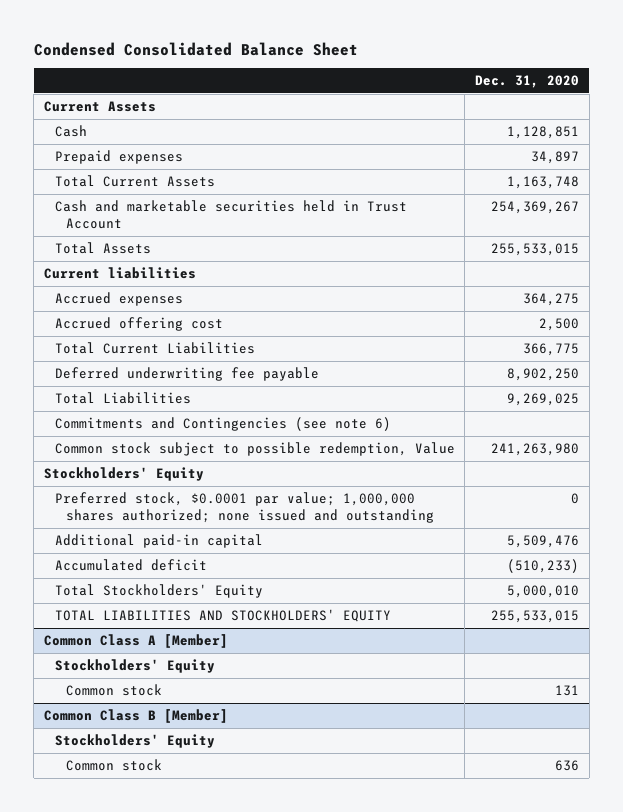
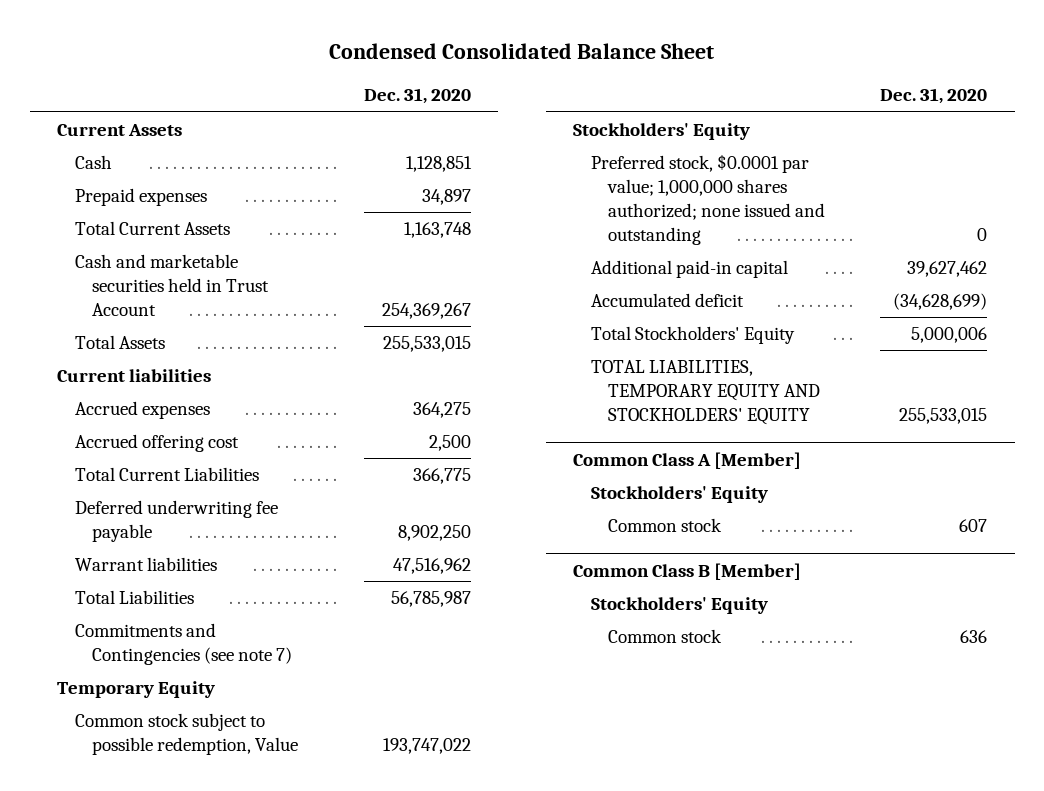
- Total Liabilities | 9,269,025
- Commitments and Contingencies (see note 6)
- Common stock subject to possible redemption, Value | 241,263,980
+ Warrant liabilities | 47,516,962
+ Total Liabilities | 56,785,987
+ Commitments and Contingencies (see note 7)
+ Temporary Equity
+ Common stock subject to possible redemption, Value | 193,747,022
- Additional paid-in capital | 5,509,476
- Accumulated deficit | (510,233)
- Total Stockholders' Equity | 5,000,010
- TOTAL LIABILITIES AND STOCKHOLDERS' EQUITY | 255,533,015
+ Additional paid-in capital | 39,627,462
+ Accumulated deficit | (34,628,699)
+ Total Stockholders' Equity | 5,000,006
+ TOTAL LIABILITIES, TEMPORARY EQUITY AND STOCKHOLDERS' EQUITY | 255,533,015
@ Common Class A [Member]
- Common stock | 131
+ Common stock | 607

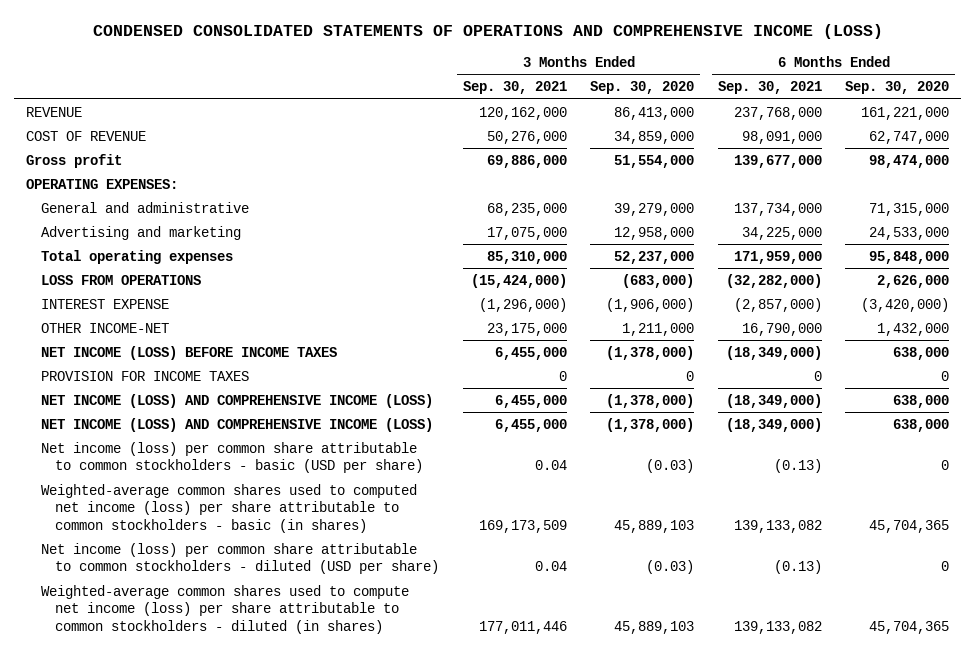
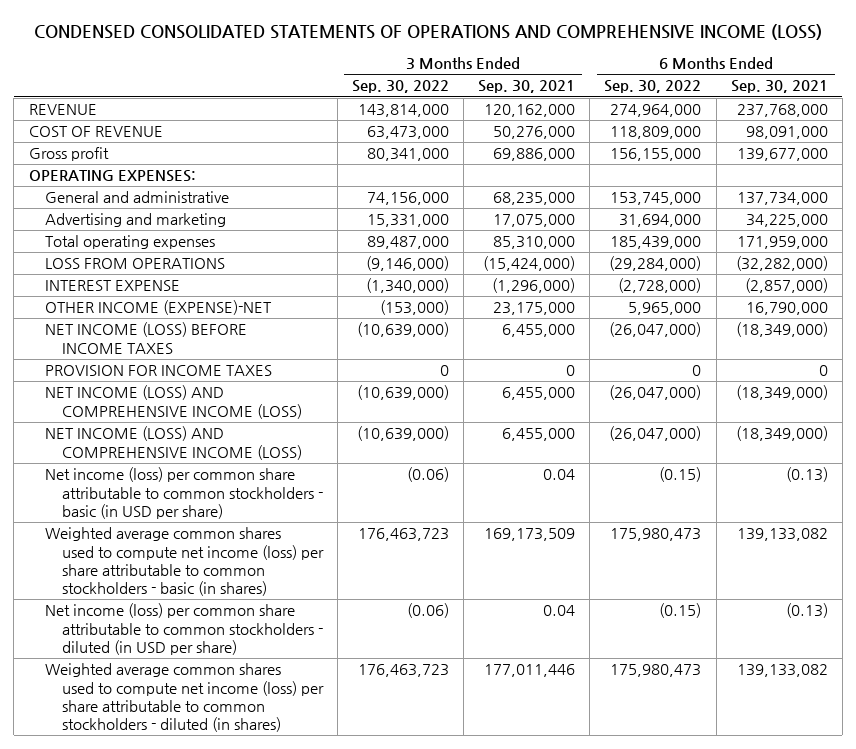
- | 3 Months Ended Sep. 30, 2021 | 3 Months Ended Sep. 30, 2020 | 6 Months Ended Sep. 30, 2021 | 6 Months Ended Sep. 30, 2020
+ | 3 Months Ended Sep. 30, 2022 | 3 Months Ended Sep. 30, 2021 | 6 Months Ended Sep. 30, 2022 | 6 Months Ended Sep. 30, 2021
- OTHER INCOME-NET | 23,175,000 | 1,211,000 | 16,790,000 | 1,432,000
+ OTHER INCOME (EXPENSE)-NET | (153,000) | 23,175,000 | 5,965,000 | 16,790,000
- Net income (loss) per common share attributable to common stockholders - basic (USD per share) | 0.04 | (0.03) | (0.13) | 0
- Weighted-average common shares used to computed net income (loss) per share attributable to common stockholders - basic (in shares) | 169,173,509 | 45,889,103 | 139,133,082 | 45,704,365
- Net income (loss) per common share attributable to common stockholders - diluted (USD per share) | 0.04 | (0.03) | (0.13) | 0
- Weighted-average common shares used to compute net income (loss) per share attributable to common stockholders - diluted (in shares) | 177,011,446 | 45,889,103 | 139,133,082 | 45,704,365
+ Net income (loss) per common share attributable to common stockholders - basic (in USD per share) | (0.06) | 0.04 | (0.15) | (0.13)
+ Weighted average common shares used to compute net income (loss) per share attributable to common stockholders - basic (in shares) | 176,463,723 | 169,173,509 | 175,980,473 | 139,133,082
+ Net income (loss) per common share attributable to common stockholders - diluted (in USD per share) | (0.06) | 0.04 | (0.15) | (0.13)
+ Weighted average common shares used to compute net income (loss) per share attributable to common stockholders - diluted (in shares) | 176,463,723 | 177,011,446 | 175,980,473 | 139,133,082

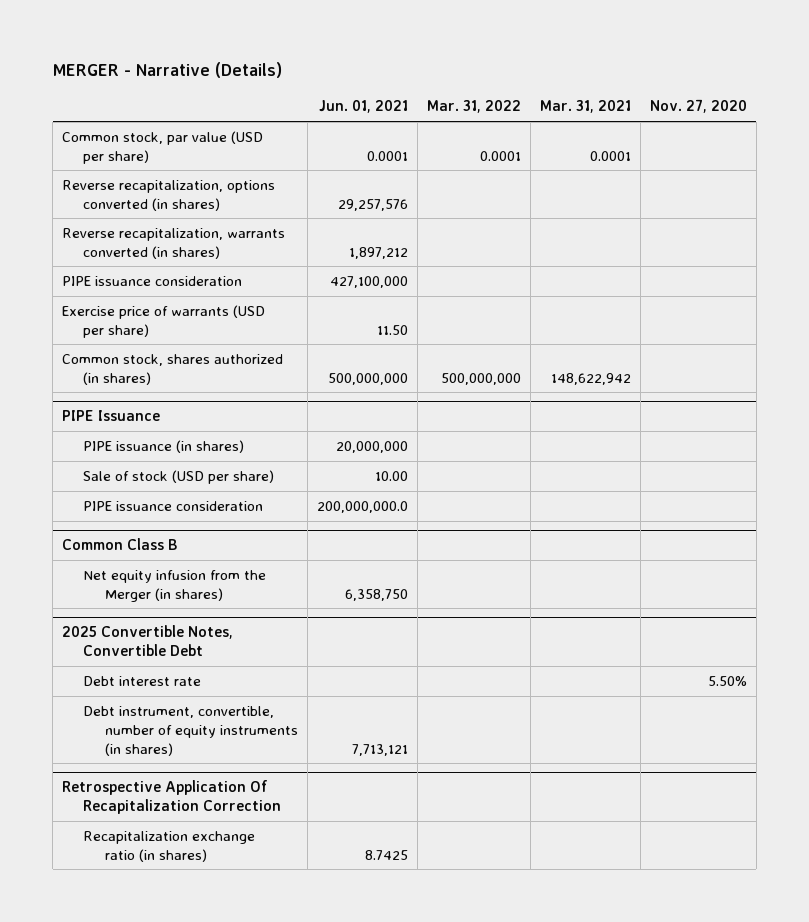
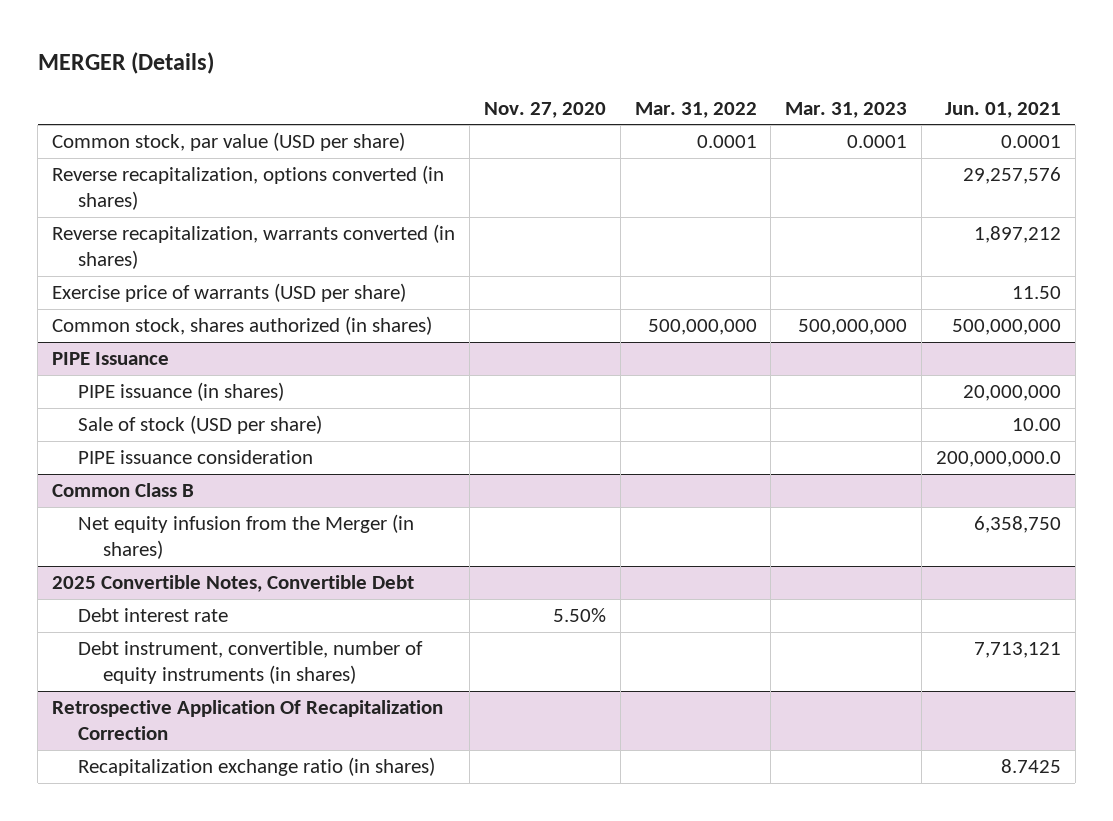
- MERGER - Narrative (Details)
+ MERGER (Details)
- | Jun. 01, 2021 | Mar. 31, 2022 | Mar. 31, 2021 | Nov. 27, 2020
+ | Nov. 27, 2020 | Mar. 31, 2022 | Mar. 31, 2023 | Jun. 01, 2021
- PIPE issuance consideration | 427,100,000 | | |

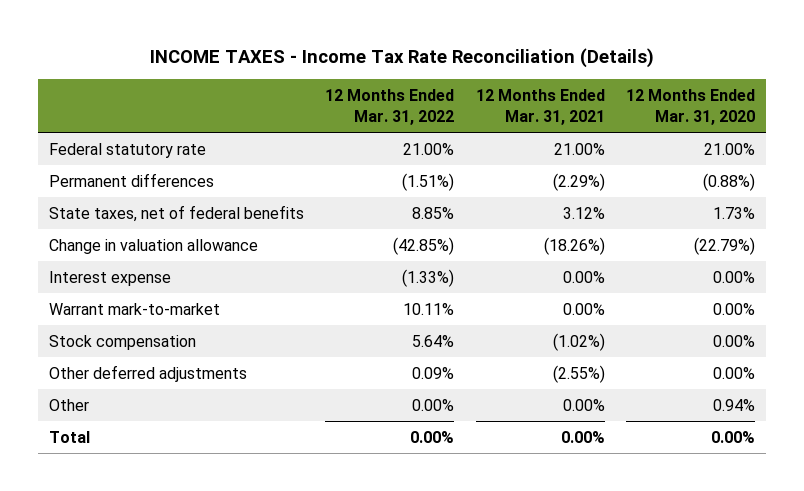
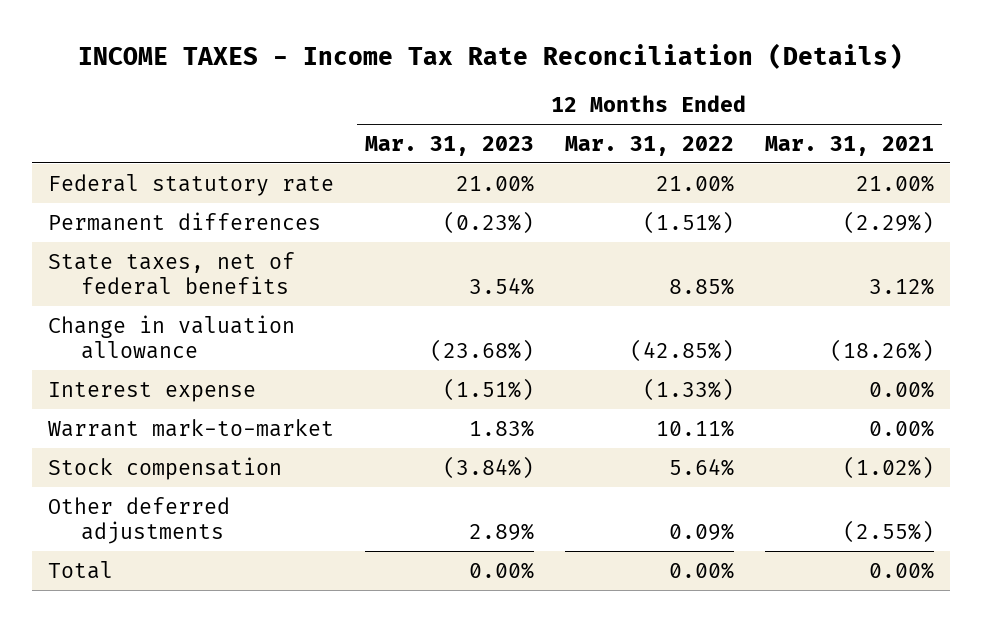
- | 12 Months Ended Mar. 31, 2022 | 12 Months Ended Mar. 31, 2021 | 12 Months Ended Mar. 31, 2020
+ | 12 Months Ended Mar. 31, 2023 | 12 Months Ended Mar. 31, 2022 | 12 Months Ended Mar. 31, 2021
- Other | 0.00% | 0.00% | 0.94%

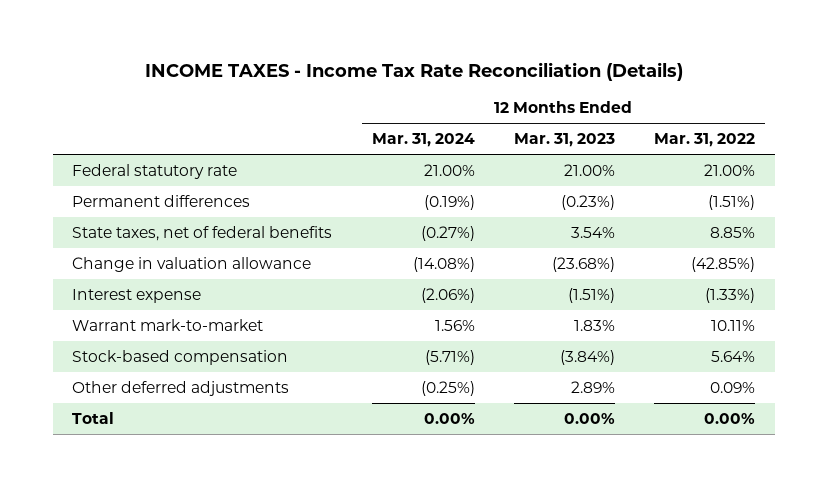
- | 12 Months Ended Mar. 31, 2023 | 12 Months Ended Mar. 31, 2022 | 12 Months Ended Mar. 31, 2021
+ | 12 Months Ended Mar. 31, 2024 | 12 Months Ended Mar. 31, 2023 | 12 Months Ended Mar. 31, 2022
- Stock compensation | (3.84%) | 5.64% | (1.02%)
+ Stock-based compensation | (5.71%) | (3.84%) | 5.64%

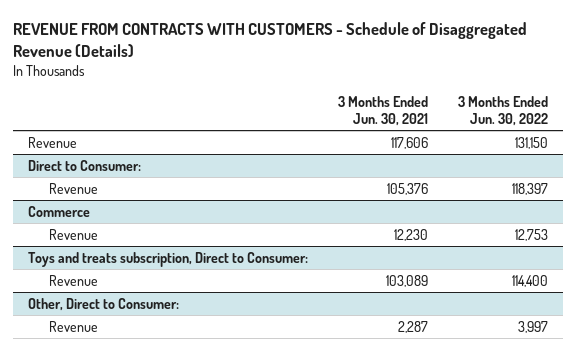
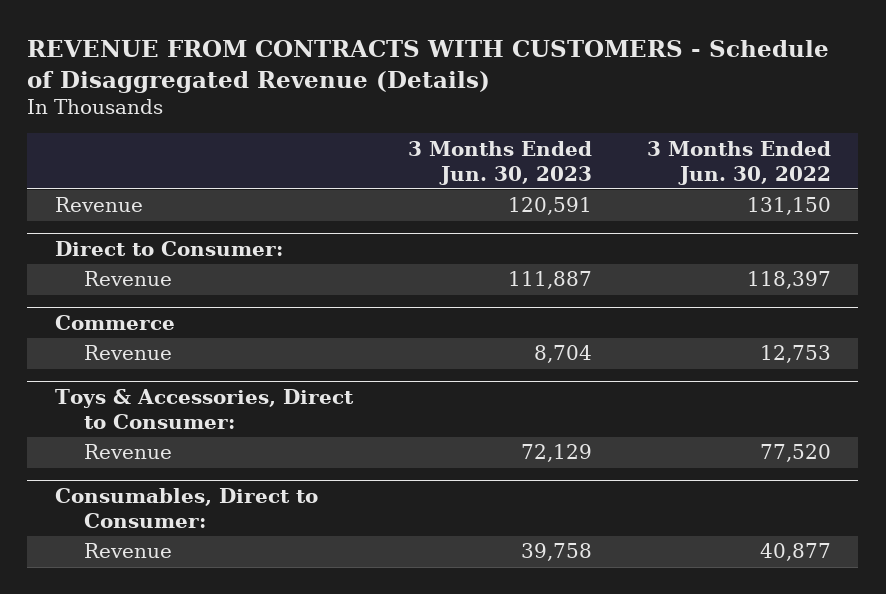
- | 3 Months Ended Jun. 30, 2021 | 3 Months Ended Jun. 30, 2022
+ | 3 Months Ended Jun. 30, 2023 | 3 Months Ended Jun. 30, 2022
- Toys and treats subscription, Direct to Consumer:
- Revenue | 103,089 | 114,400
- Other, Direct to Consumer:
- Revenue | 2,287 | 3,997
+ Toys & Accessories, Direct to Consumer:
+ Revenue | 72,129 | 77,520
+ Consumables, Direct to Consumer:
+ Revenue | 39,758 | 40,877

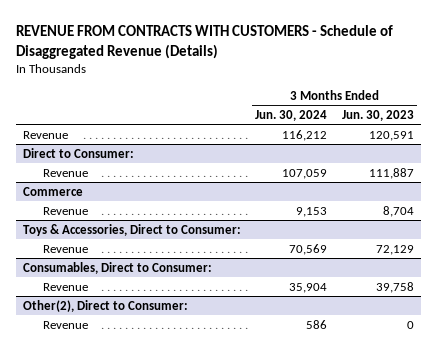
- | 3 Months Ended Jun. 30, 2023 | 3 Months Ended Jun. 30, 2022
+ | 3 Months Ended Jun. 30, 2024 | 3 Months Ended Jun. 30, 2023
+ Other(2), Direct to Consumer:
+ Revenue | 586 | 0

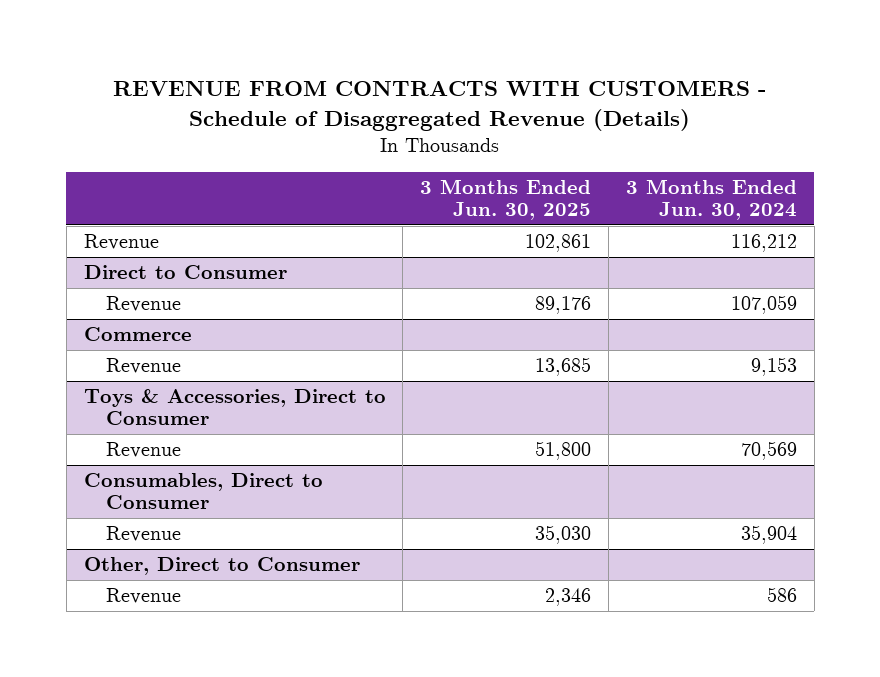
- | 3 Months Ended Jun. 30, 2024 | 3 Months Ended Jun. 30, 2023
+ | 3 Months Ended Jun. 30, 2025 | 3 Months Ended Jun. 30, 2024
- Direct to Consumer:
+ Direct to Consumer
- Toys & Accessories, Direct to Consumer:
+ Toys & Accessories, Direct to Consumer
- Consumables, Direct to Consumer:
+ Consumables, Direct to Consumer
- Other(2), Direct to Consumer:
+ Other, Direct to Consumer

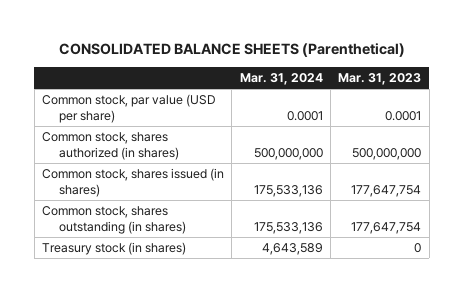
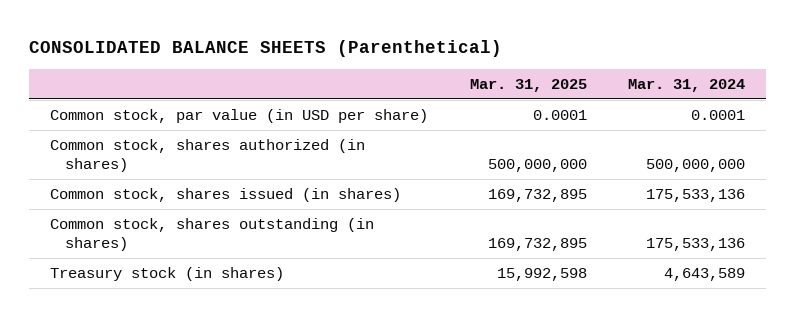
- | Mar. 31, 2024 | Mar. 31, 2023
+ | Mar. 31, 2025 | Mar. 31, 2024
- Common stock, par value (USD per share) | 0.0001 | 0.0001
+ Common stock, par value (in USD per share) | 0.0001 | 0.0001

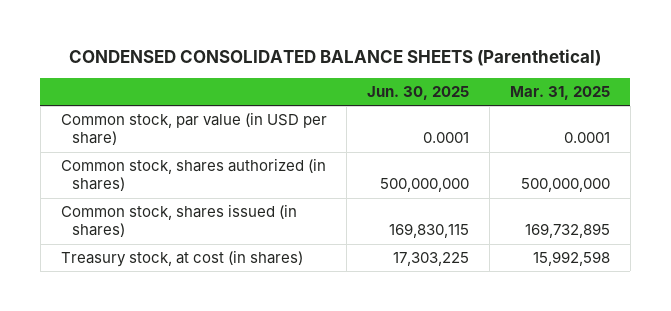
- CONSOLIDATED BALANCE SHEETS (Parenthetical)
+ CONDENSED CONSOLIDATED BALANCE SHEETS (Parenthetical)
- | Mar. 31, 2025 | Mar. 31, 2024
+ | Jun. 30, 2025 | Mar. 31, 2025
- Common stock, shares outstanding (in shares) | 169,732,895 | 175,533,136
- Treasury stock (in shares) | 15,992,598 | 4,643,589
+ Treasury stock, at cost (in shares) | 17,303,225 | 15,992,598

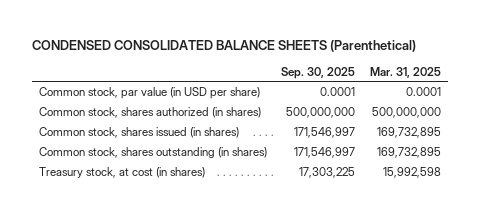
- | Jun. 30, 2025 | Mar. 31, 2025
+ | Sep. 30, 2025 | Mar. 31, 2025
+ Common stock, shares outstanding (in shares) | 171,546,997 | 169,732,895

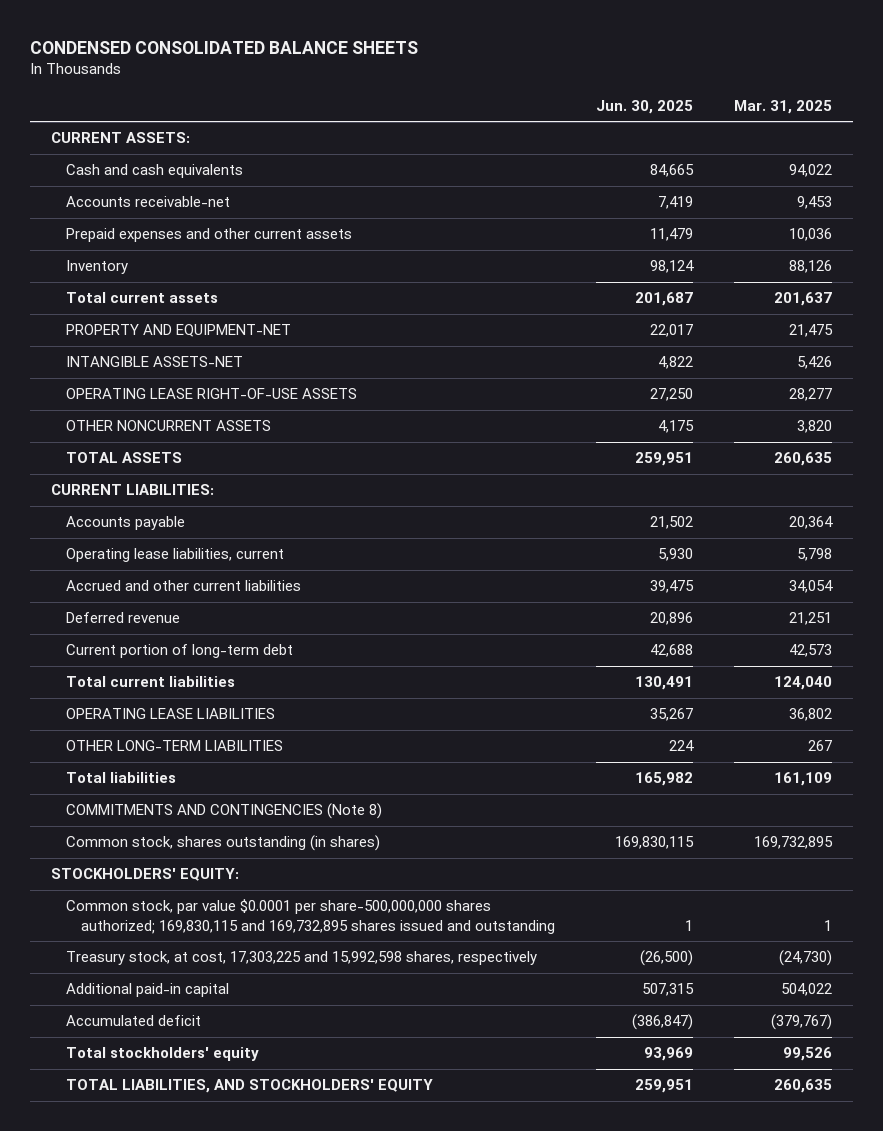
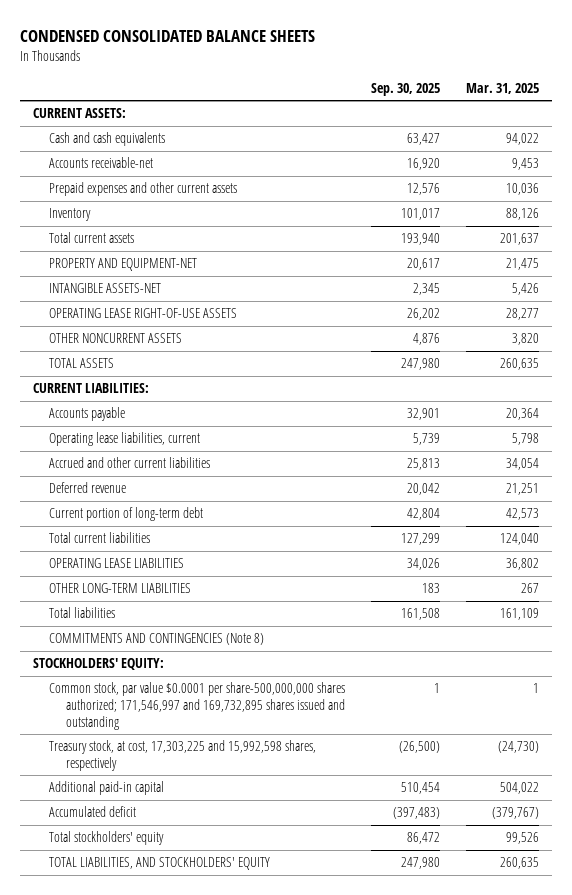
- | Jun. 30, 2025 | Mar. 31, 2025
+ | Sep. 30, 2025 | Mar. 31, 2025
- Common stock, shares outstanding (in shares) | 169,830,115 | 169,732,895
- Common stock, par value $0.0001 per share-500,000,000 shares authorized; 169,830,115 and 169,732,895 shares issued and outstanding | 1 | 1
+ Common stock, par value $0.0001 per share-500,000,000 shares authorized; 171,546,997 and 169,732,895 shares issued and outstanding | 1 | 1

